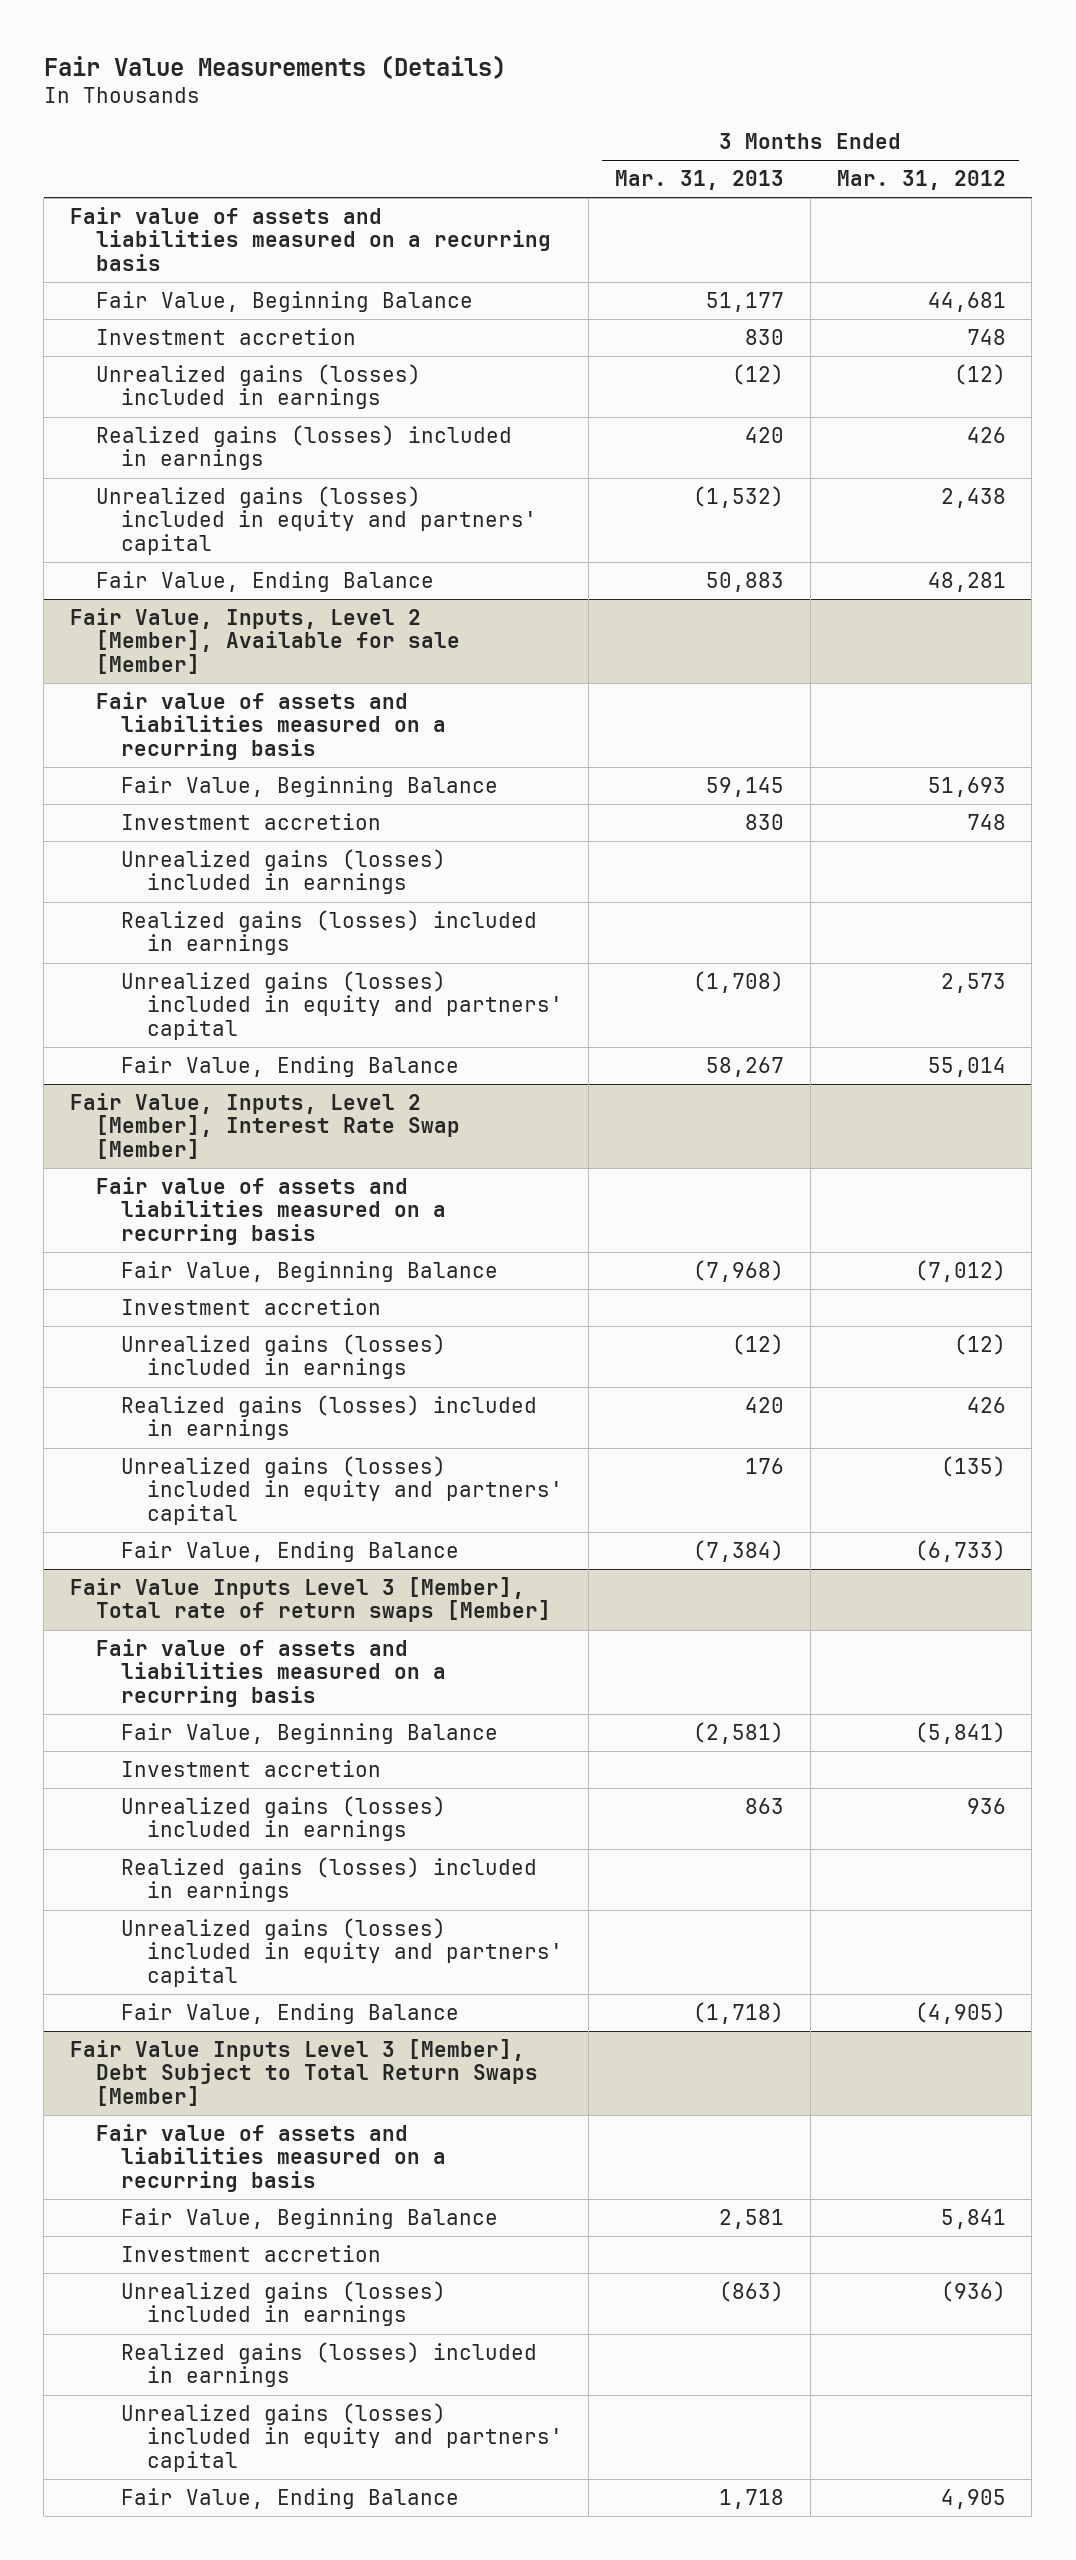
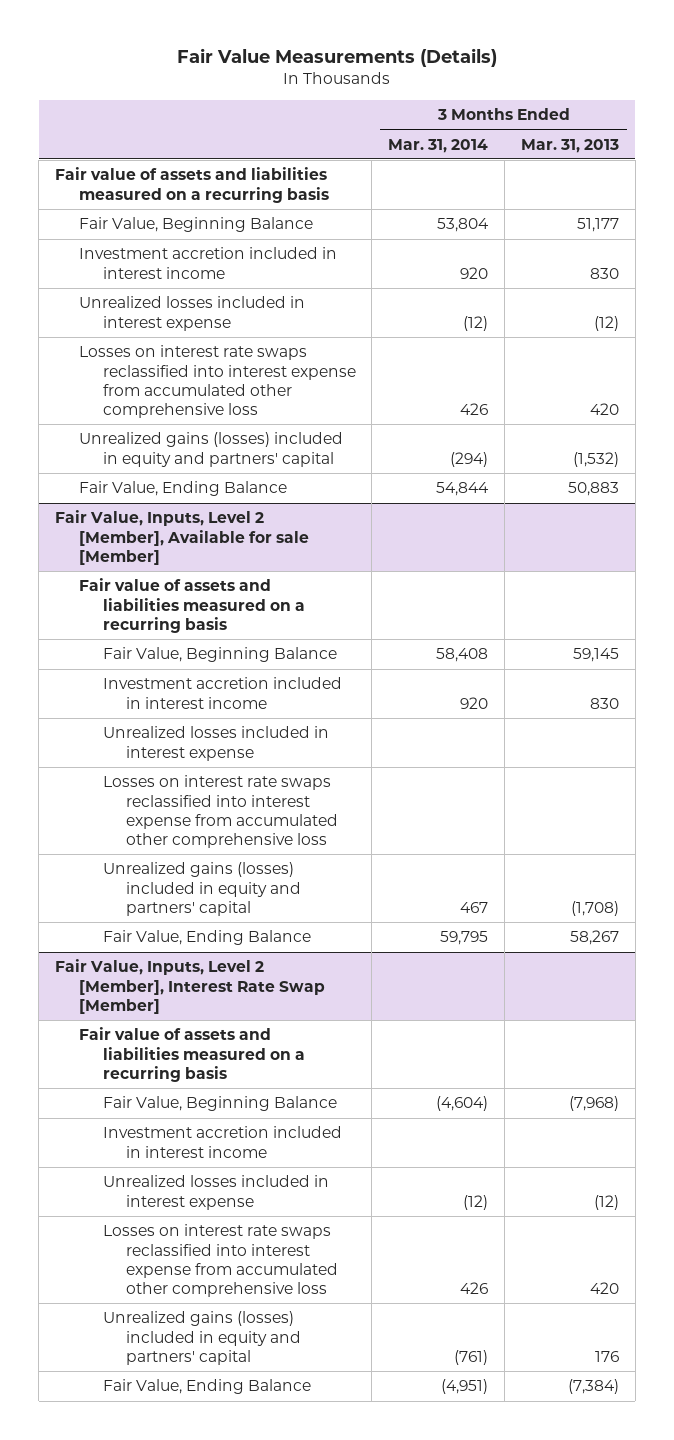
- | 3 Months Ended Mar. 31, 2013 | 3 Months Ended Mar. 31, 2012
+ | 3 Months Ended Mar. 31, 2014 | 3 Months Ended Mar. 31, 2013
- Investment accretion | 830 | 748
- Unrealized gains (losses) included in earnings | (12) | (12)
- Realized gains (losses) included in earnings | 420 | 426
+ Investment accretion included in interest income | 920 | 830
+ Unrealized losses included in interest expense | (12) | (12)
+ Losses on interest rate swaps reclassified into interest expense from accumulated other comprehensive loss | 426 | 420
@ Fair Value, Inputs, Level 2 [Member], Available for sale [Member]
- Investment accretion | 830 | 748
- Unrealized gains (losses) included in earnings
- Realized gains (losses) included in earnings
+ Investment accretion included in interest income | 920 | 830
+ Unrealized losses included in interest expense
+ Losses on interest rate swaps reclassified into interest expense from accumulated other comprehensive loss
@ Fair Value, Inputs, Level 2 [Member], Interest Rate Swap [Member]
- Investment accretion
- Unrealized gains (losses) included in earnings | (12) | (12)
- Realized gains (losses) included in earnings | 420 | 426
+ Investment accretion included in interest income
+ Unrealized losses included in interest expense | (12) | (12)
+ Losses on interest rate swaps reclassified into interest expense from accumulated other comprehensive loss | 426 | 420
- Fair Value Inputs Level 3 [Member], Total rate of return swaps [Member]
- Fair value of assets and liabilities measured on a recurring basis
- Fair Value, Beginning Balance | (2,581) | (5,841)
- Investment accretion
- Unrealized gains (losses) included in earnings | 863 | 936
- Realized gains (losses) included in earnings
- Unrealized gains (losses) included in equity and partners' capital
- Fair Value, Ending Balance | (1,718) | (4,905)
- Fair Value Inputs Level 3 [Member], Debt Subject to Total Return Swaps [Member]
- Fair value of assets and liabilities measured on a recurring basis
- Fair Value, Beginning Balance | 2,581 | 5,841
- Investment accretion
- Unrealized gains (losses) included in earnings | (863) | (936)
- Realized gains (losses) included in earnings
- Unrealized gains (losses) included in equity and partners' capital
- Fair Value, Ending Balance | 1,718 | 4,905

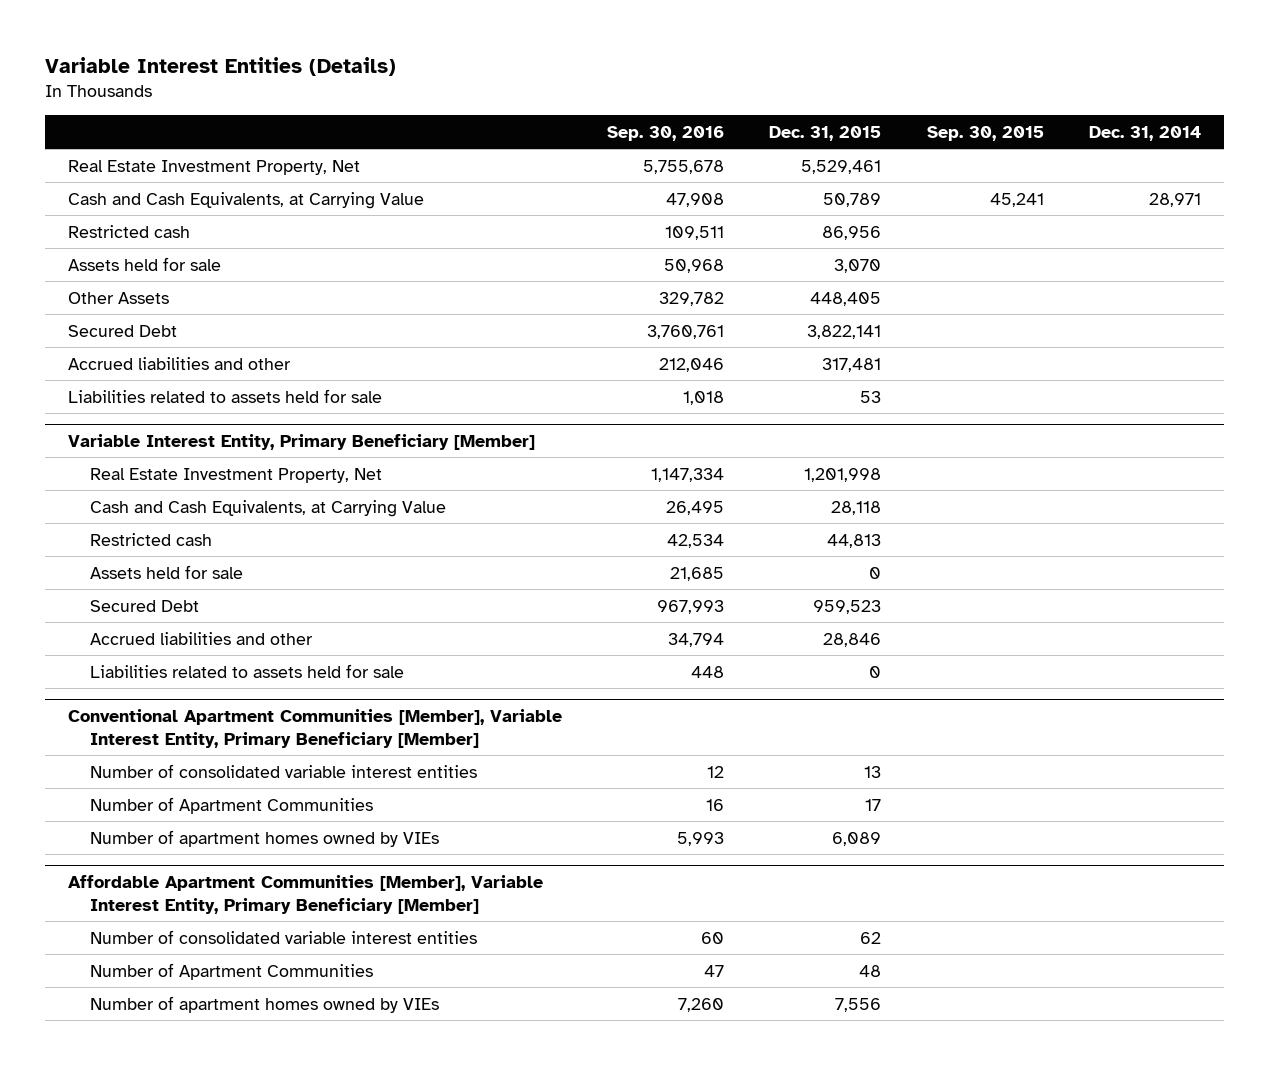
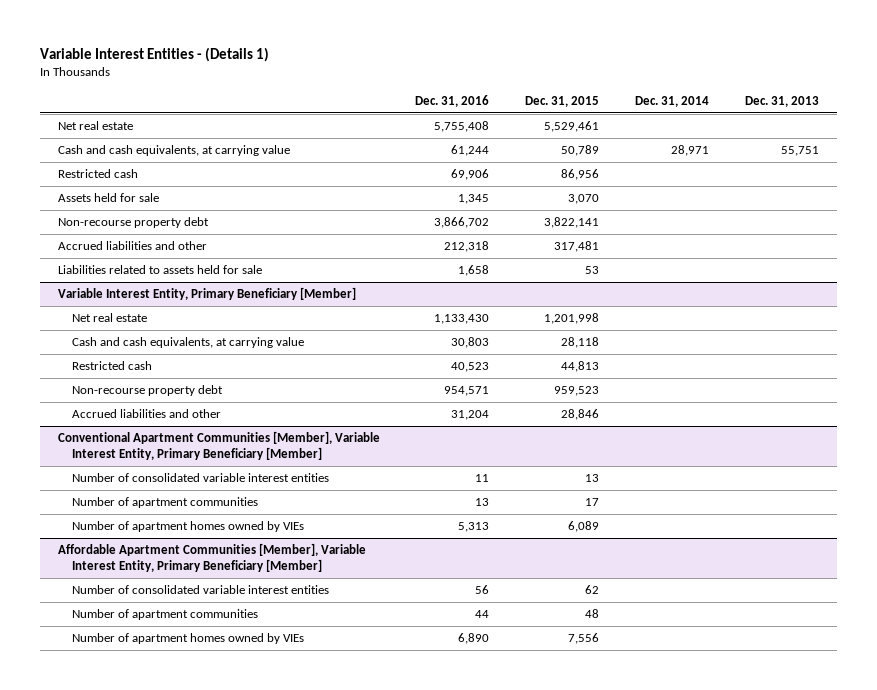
- Variable Interest Entities (Details)
+ Variable Interest Entities - (Details 1)
- | Sep. 30, 2016 | Dec. 31, 2015 | Sep. 30, 2015 | Dec. 31, 2014
+ | Dec. 31, 2016 | Dec. 31, 2015 | Dec. 31, 2014 | Dec. 31, 2013
- Real Estate Investment Property, Net | 5,755,678 | 5,529,461 | |
- Cash and Cash Equivalents, at Carrying Value | 47,908 | 50,789 | 45,241 | 28,971
+ Net real estate | 5,755,408 | 5,529,461 | |
+ Cash and cash equivalents, at carrying value | 61,244 | 50,789 | 28,971 | 55,751
- Other Assets | 329,782 | 448,405 | |
- Secured Debt | 3,760,761 | 3,822,141 | |
+ Non-recourse property debt | 3,866,702 | 3,822,141 | |
@ Variable Interest Entity, Primary Beneficiary [Member]
- Real Estate Investment Property, Net | 1,147,334 | 1,201,998 | |
- Cash and Cash Equivalents, at Carrying Value | 26,495 | 28,118 | |
+ Net real estate | 1,133,430 | 1,201,998 | |
+ Cash and cash equivalents, at carrying value | 30,803 | 28,118 | |
- Assets held for sale | 21,685 | 0 | |
- Secured Debt | 967,993 | 959,523 | |
+ Non-recourse property debt | 954,571 | 959,523 | |
- Liabilities related to assets held for sale | 448 | 0 | |
@ Conventional Apartment Communities [Member], Variable Interest Entity, Primary Beneficiary [Member]
- Number of Apartment Communities | 16 | 17 | |
+ Number of apartment communities | 13 | 17 | |
@ Affordable Apartment Communities [Member], Variable Interest Entity, Primary Beneficiary [Member]
- Number of Apartment Communities | 47 | 48 | |
+ Number of apartment communities | 44 | 48 | |

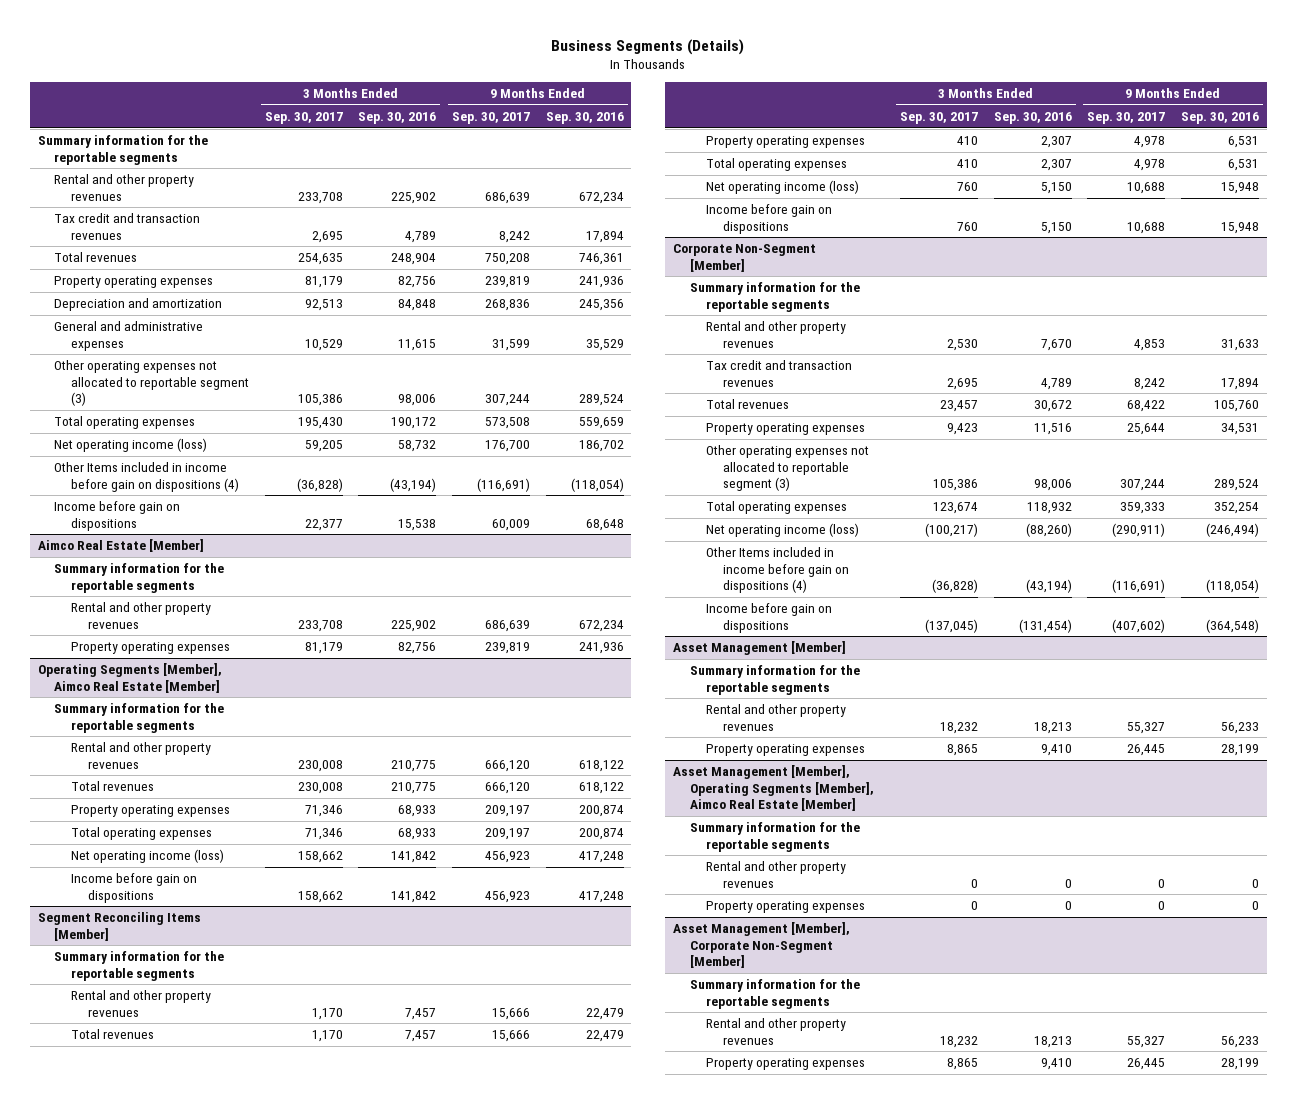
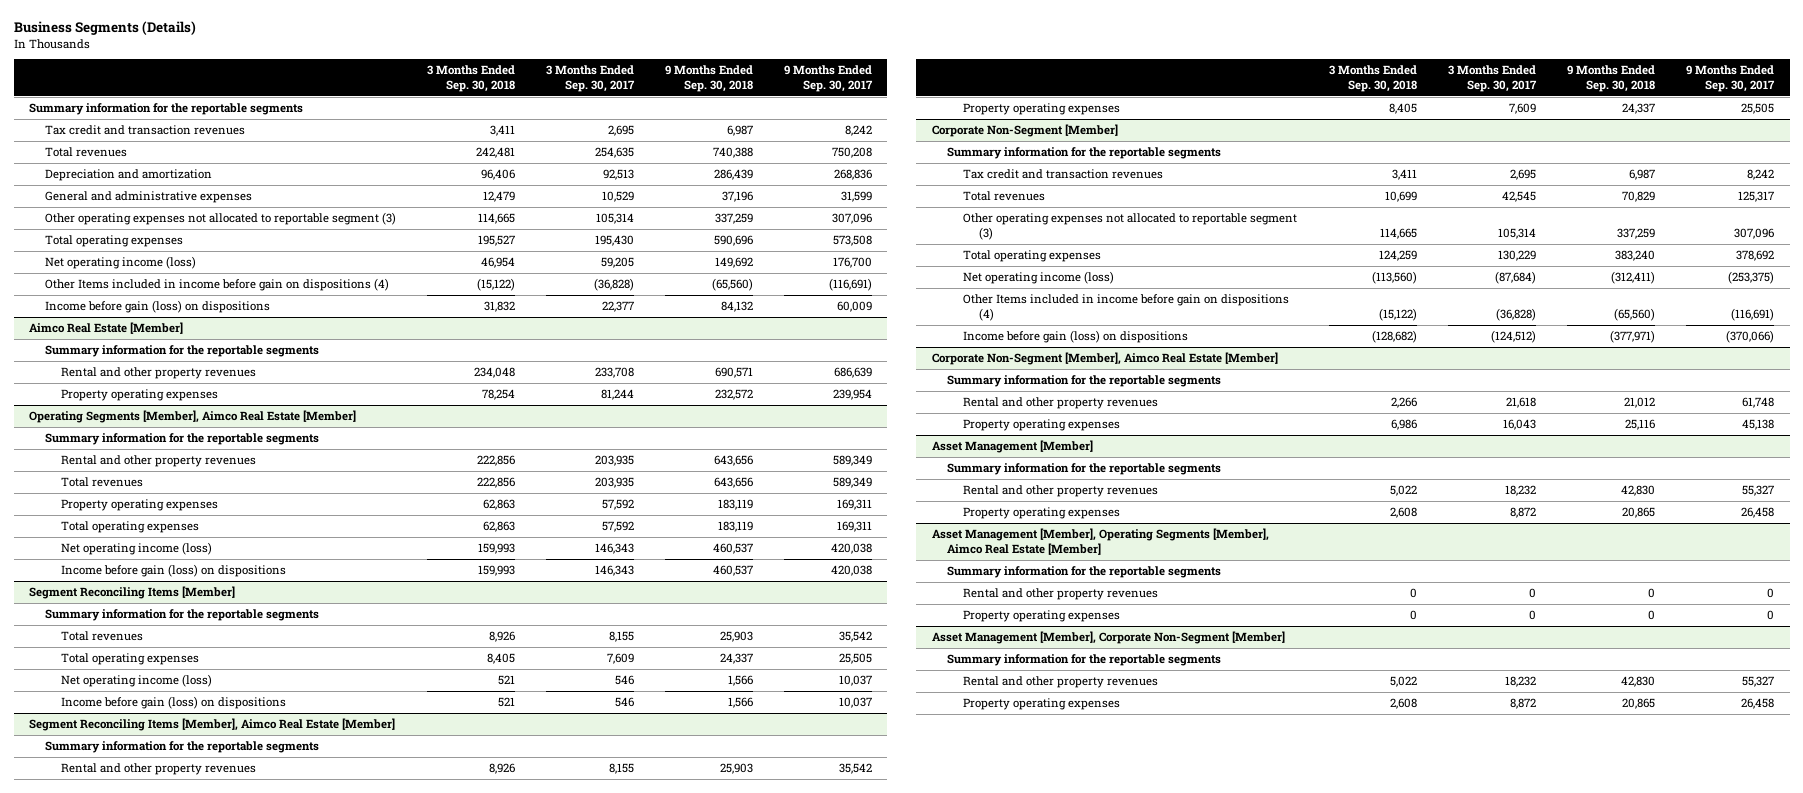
- | 3 Months Ended Sep. 30, 2017 | 3 Months Ended Sep. 30, 2016 | 9 Months Ended Sep. 30, 2017 | 9 Months Ended Sep. 30, 2016
+ | 3 Months Ended Sep. 30, 2018 | 3 Months Ended Sep. 30, 2017 | 9 Months Ended Sep. 30, 2018 | 9 Months Ended Sep. 30, 2017
- Rental and other property revenues | 233,708 | 225,902 | 686,639 | 672,234
- Property operating expenses | 81,179 | 82,756 | 239,819 | 241,936
- Other operating expenses not allocated to reportable segment (3) | 105,386 | 98,006 | 307,244 | 289,524
+ Other operating expenses not allocated to reportable segment (3) | 114,665 | 105,314 | 337,259 | 307,096
- Income before gain on dispositions | 22,377 | 15,538 | 60,009 | 68,648
+ Income before gain (loss) on dispositions | 31,832 | 22,377 | 84,132 | 60,009
@ Aimco Real Estate [Member]
- Property operating expenses | 81,179 | 82,756 | 239,819 | 241,936
+ Property operating expenses | 78,254 | 81,244 | 232,572 | 239,954
@ Operating Segments [Member], Aimco Real Estate [Member]
- Rental and other property revenues | 230,008 | 210,775 | 666,120 | 618,122
- Total revenues | 230,008 | 210,775 | 666,120 | 618,122
- Property operating expenses | 71,346 | 68,933 | 209,197 | 200,874
- Total operating expenses | 71,346 | 68,933 | 209,197 | 200,874
- Net operating income (loss) | 158,662 | 141,842 | 456,923 | 417,248
- Income before gain on dispositions | 158,662 | 141,842 | 456,923 | 417,248
+ Rental and other property revenues | 222,856 | 203,935 | 643,656 | 589,349
+ Total revenues | 222,856 | 203,935 | 643,656 | 589,349
+ Property operating expenses | 62,863 | 57,592 | 183,119 | 169,311
+ Total operating expenses | 62,863 | 57,592 | 183,119 | 169,311
+ Net operating income (loss) | 159,993 | 146,343 | 460,537 | 420,038
+ Income before gain (loss) on dispositions | 159,993 | 146,343 | 460,537 | 420,038
@ Segment Reconciling Items [Member]
- Rental and other property revenues | 1,170 | 7,457 | 15,666 | 22,479
- Total revenues | 1,170 | 7,457 | 15,666 | 22,479
- Property operating expenses | 410 | 2,307 | 4,978 | 6,531
- Total operating expenses | 410 | 2,307 | 4,978 | 6,531
- Net operating income (loss) | 760 | 5,150 | 10,688 | 15,948
- Income before gain on dispositions | 760 | 5,150 | 10,688 | 15,948
+ Total revenues | 8,926 | 8,155 | 25,903 | 35,542
+ Total operating expenses | 8,405 | 7,609 | 24,337 | 25,505
+ Net operating income (loss) | 521 | 546 | 1,566 | 10,037
+ Income before gain (loss) on dispositions | 521 | 546 | 1,566 | 10,037
+ Segment Reconciling Items [Member], Aimco Real Estate [Member]
+ Summary information for the reportable segments
+ Rental and other property revenues | 8,926 | 8,155 | 25,903 | 35,542
+ Property operating expenses | 8,405 | 7,609 | 24,337 | 25,505
@ Corporate Non-Segment [Member]
- Rental and other property revenues | 2,530 | 7,670 | 4,853 | 31,633
- Total revenues | 23,457 | 30,672 | 68,422 | 105,760
- Property operating expenses | 9,423 | 11,516 | 25,644 | 34,531
- Other operating expenses not allocated to reportable segment (3) | 105,386 | 98,006 | 307,244 | 289,524
- Total operating expenses | 123,674 | 118,932 | 359,333 | 352,254
- Net operating income (loss) | (100,217) | (88,260) | (290,911) | (246,494)
+ Total revenues | 10,699 | 42,545 | 70,829 | 125,317
+ Other operating expenses not allocated to reportable segment (3) | 114,665 | 105,314 | 337,259 | 307,096
+ Total operating expenses | 124,259 | 130,229 | 383,240 | 378,692
+ Net operating income (loss) | (113,560) | (87,684) | (312,411) | (253,375)
- Income before gain on dispositions | (137,045) | (131,454) | (407,602) | (364,548)
+ Income before gain (loss) on dispositions | (128,682) | (124,512) | (377,971) | (370,066)
+ Corporate Non-Segment [Member], Aimco Real Estate [Member]
+ Summary information for the reportable segments
+ Rental and other property revenues | 2,266 | 21,618 | 21,012 | 61,748
+ Property operating expenses | 6,986 | 16,043 | 25,116 | 45,138
@ Asset Management [Member]
- Property operating expenses | 8,865 | 9,410 | 26,445 | 28,199
+ Property operating expenses | 2,608 | 8,872 | 20,865 | 26,458
@ Asset Management [Member], Corporate Non-Segment [Member]
- Property operating expenses | 8,865 | 9,410 | 26,445 | 28,199
+ Property operating expenses | 2,608 | 8,872 | 20,865 | 26,458

